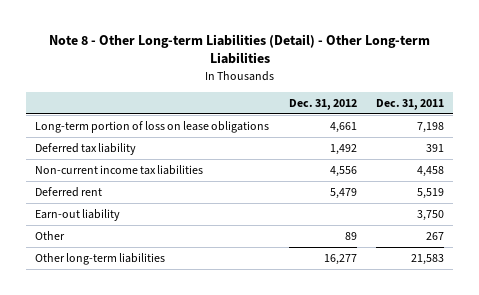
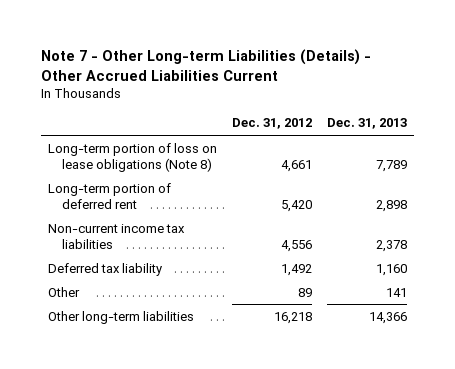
- Note 8 - Other Long-term Liabilities (Detail) - Other Long-term Liabilities
+ Note 7 - Other Long-term Liabilities (Details) - Other Accrued Liabilities Current
- | Dec. 31, 2012 | Dec. 31, 2011
+ | Dec. 31, 2012 | Dec. 31, 2013
- Long-term portion of loss on lease obligations | 4,661 | 7,198
+ Long-term portion of loss on lease obligations (Note 8) | 4,661 | 7,789
+ Long-term portion of deferred rent | 5,420 | 2,898
- Deferred rent | 5,479 | 5,519
- Earn-out liability | | 3,750
moved down: Deferred tax liability | 1,492 | 1,160
- Other long-term liabilities | 16,277 | 21,583
+ Other long-term liabilities | 16,218 | 14,366

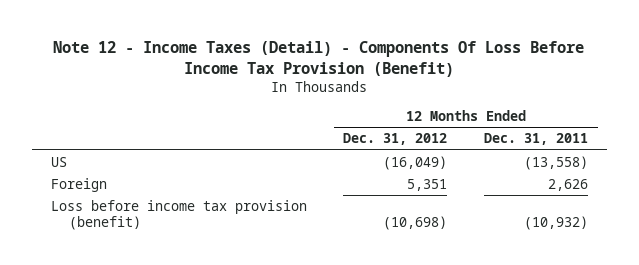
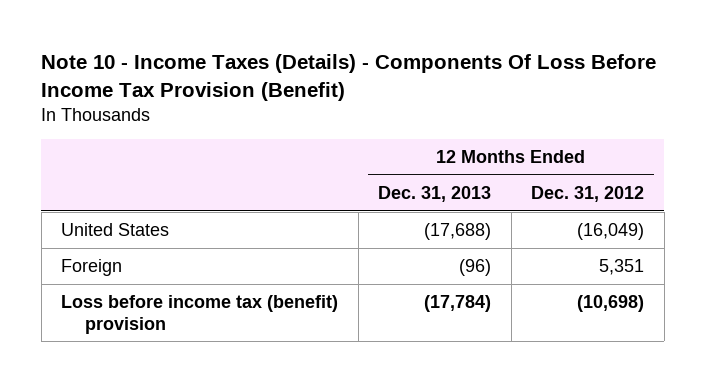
- Note 12 - Income Taxes (Detail) - Components Of Loss Before Income Tax Provision (Benefit)
+ Note 10 - Income Taxes (Details) - Components Of Loss Before Income Tax Provision (Benefit)
- | 12 Months Ended Dec. 31, 2012 | 12 Months Ended Dec. 31, 2011
+ | 12 Months Ended Dec. 31, 2013 | 12 Months Ended Dec. 31, 2012
- US | (16,049) | (13,558)
+ United States | (17,688) | (16,049)
- Loss before income tax provision (benefit) | (10,698) | (10,932)
+ Loss before income tax (benefit) provision | (17,784) | (10,698)

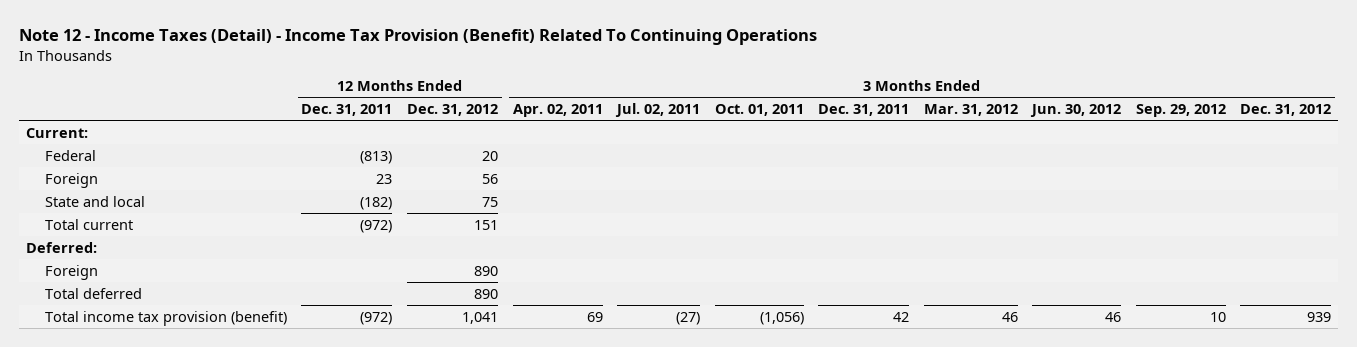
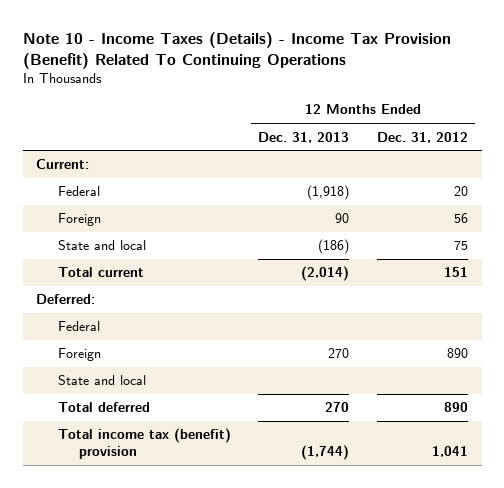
- Note 12 - Income Taxes (Detail) - Income Tax Provision (Benefit) Related To Continuing Operations
+ Note 10 - Income Taxes (Details) - Income Tax Provision (Benefit) Related To Continuing Operations
- | 12 Months Ended Dec. 31, 2011 | 12 Months Ended Dec. 31, 2012 | 3 Months Ended Apr. 02, 2011 | 3 Months Ended Jul. 02, 2011 | 3 Months Ended Oct. 01, 2011 | 3 Months Ended Dec. 31, 2011 | 3 Months Ended Mar. 31, 2012 | 3 Months Ended Jun. 30, 2012 | 3 Months Ended Sep. 29, 2012 | 3 Months Ended Dec. 31, 2012
+ | 12 Months Ended Dec. 31, 2013 | 12 Months Ended Dec. 31, 2012
+ Federal
+ State and local
- Total income tax provision (benefit) | (972) | 1,041 | 69 | (27) | (1,056) | 42 | 46 | 46 | 10 | 939
+ Total income tax (benefit) provision | (1,744) | 1,041

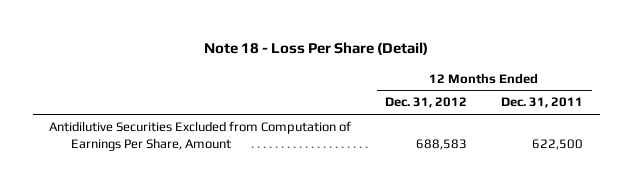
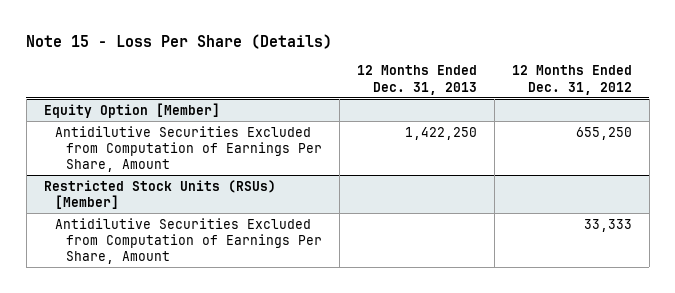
- Note 18 - Loss Per Share (Detail)
+ Note 15 - Loss Per Share (Details)
- | 12 Months Ended Dec. 31, 2012 | 12 Months Ended Dec. 31, 2011
+ | 12 Months Ended Dec. 31, 2013 | 12 Months Ended Dec. 31, 2012
- Antidilutive Securities Excluded from Computation of Earnings Per Share, Amount | 688,583 | 622,500
+ Equity Option [Member]
+ Antidilutive Securities Excluded from Computation of Earnings Per Share, Amount | 1,422,250 | 655,250
+ Restricted Stock Units (RSUs) [Member]
+ Antidilutive Securities Excluded from Computation of Earnings Per Share, Amount | | 33,333

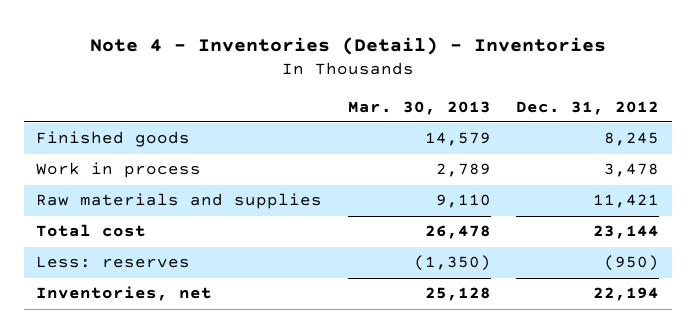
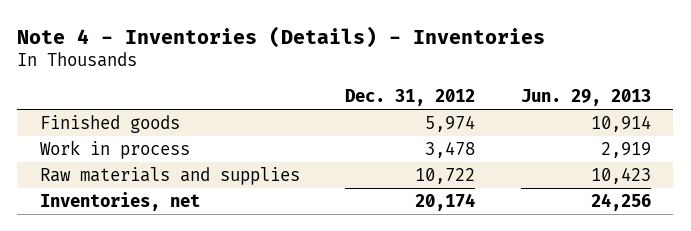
- Note 4 - Inventories (Detail) - Inventories
+ Note 4 - Inventories (Details) - Inventories
- | Mar. 30, 2013 | Dec. 31, 2012
+ | Dec. 31, 2012 | Jun. 29, 2013
- Finished goods | 14,579 | 8,245
+ Finished goods | 5,974 | 10,914
- Raw materials and supplies | 9,110 | 11,421
- Total cost | 26,478 | 23,144
- Less: reserves | (1,350) | (950)
- Inventories, net | 25,128 | 22,194
+ Raw materials and supplies | 10,722 | 10,423
+ Inventories, net | 20,174 | 24,256

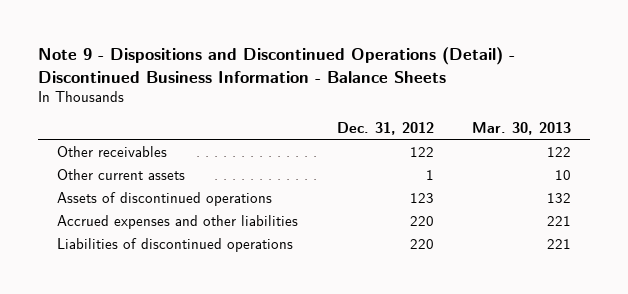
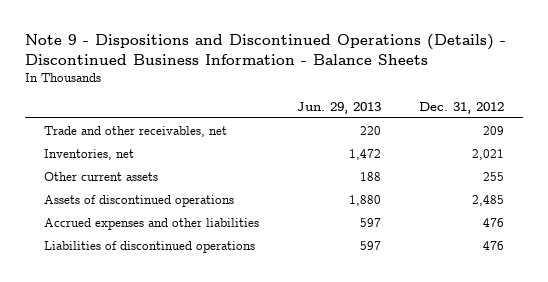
- Note 9 - Dispositions and Discontinued Operations (Detail) - Discontinued Business Information - Balance Sheets
+ Note 9 - Dispositions and Discontinued Operations (Details) - Discontinued Business Information - Balance Sheets
- | Dec. 31, 2012 | Mar. 30, 2013
+ | Jun. 29, 2013 | Dec. 31, 2012
- Other receivables | 122 | 122
- Other current assets | 1 | 10
- Assets of discontinued operations | 123 | 132
- Accrued expenses and other liabilities | 220 | 221
- Liabilities of discontinued operations | 220 | 221
+ Trade and other receivables, net | 220 | 209
+ Inventories, net | 1,472 | 2,021
+ Other current assets | 188 | 255
+ Assets of discontinued operations | 1,880 | 2,485
+ Accrued expenses and other liabilities | 597 | 476
+ Liabilities of discontinued operations | 597 | 476

